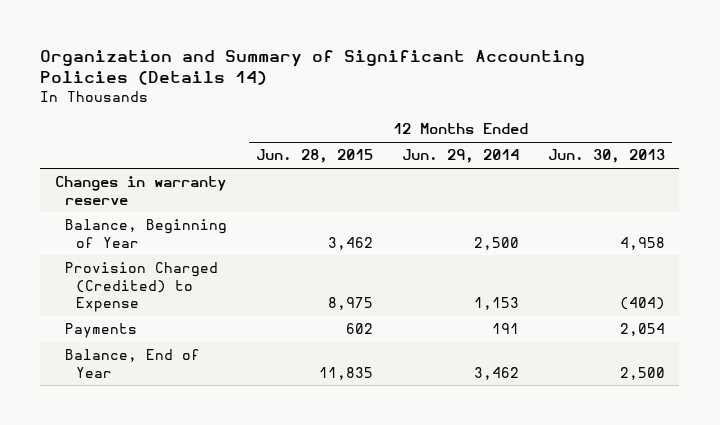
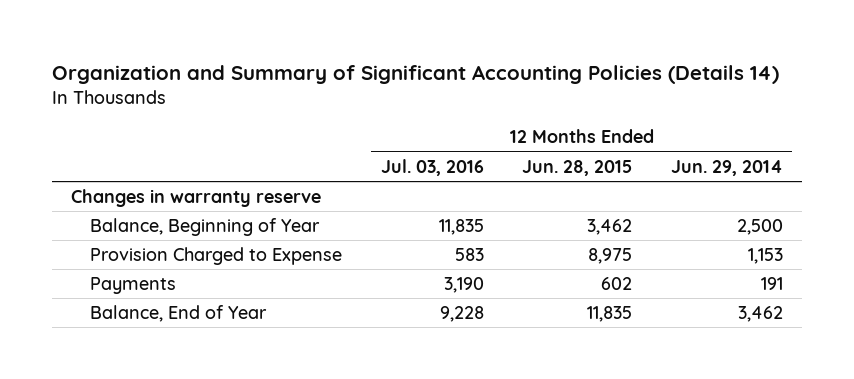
- | 12 Months Ended Jun. 28, 2015 | 12 Months Ended Jun. 29, 2014 | 12 Months Ended Jun. 30, 2013
+ | 12 Months Ended Jul. 03, 2016 | 12 Months Ended Jun. 28, 2015 | 12 Months Ended Jun. 29, 2014
- Provision Charged (Credited) to Expense | 8,975 | 1,153 | (404)
+ Provision Charged to Expense | 583 | 8,975 | 1,153

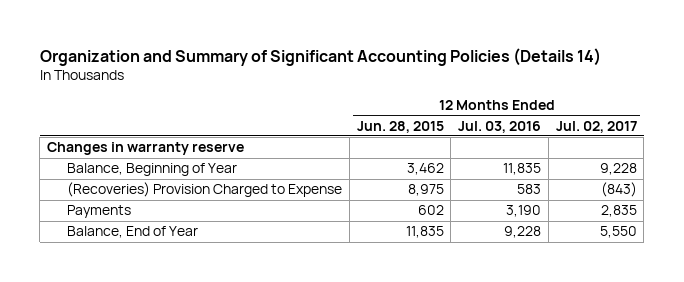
- | 12 Months Ended Jul. 03, 2016 | 12 Months Ended Jun. 28, 2015 | 12 Months Ended Jun. 29, 2014
+ | 12 Months Ended Jun. 28, 2015 | 12 Months Ended Jul. 03, 2016 | 12 Months Ended Jul. 02, 2017
- Provision Charged to Expense | 583 | 8,975 | 1,153
+ (Recoveries) Provision Charged to Expense | 8,975 | 583 | (843)

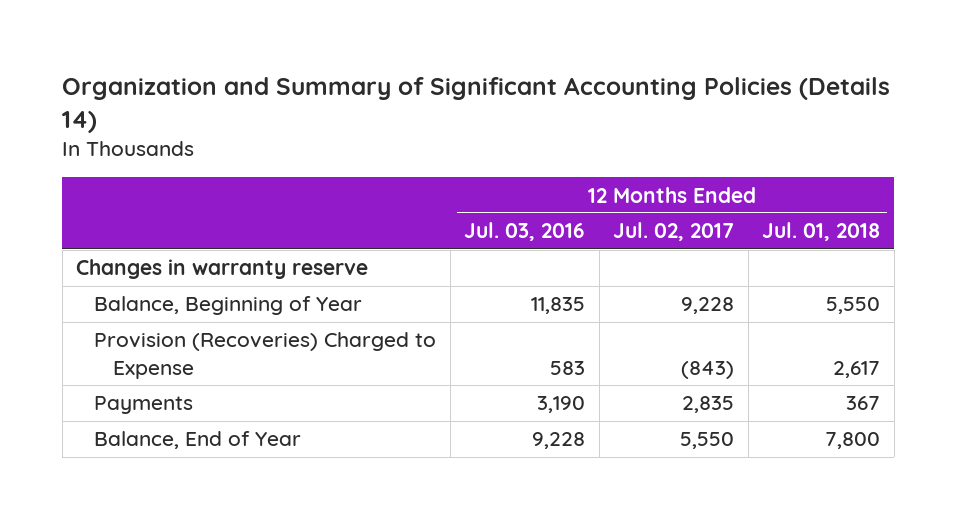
- | 12 Months Ended Jun. 28, 2015 | 12 Months Ended Jul. 03, 2016 | 12 Months Ended Jul. 02, 2017
+ | 12 Months Ended Jul. 03, 2016 | 12 Months Ended Jul. 02, 2017 | 12 Months Ended Jul. 01, 2018
- (Recoveries) Provision Charged to Expense | 8,975 | 583 | (843)
+ Provision (Recoveries) Charged to Expense | 583 | (843) | 2,617

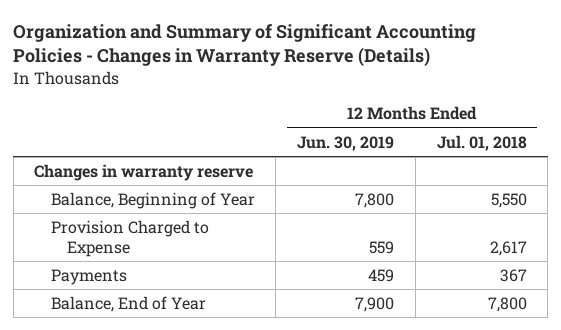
- Organization and Summary of Significant Accounting Policies (Details 14)
+ Organization and Summary of Significant Accounting Policies - Changes in Warranty Reserve (Details)
- | 12 Months Ended Jul. 03, 2016 | 12 Months Ended Jul. 02, 2017 | 12 Months Ended Jul. 01, 2018
+ | 12 Months Ended Jun. 30, 2019 | 12 Months Ended Jul. 01, 2018
- Provision (Recoveries) Charged to Expense | 583 | (843) | 2,617
+ Provision Charged to Expense | 559 | 2,617

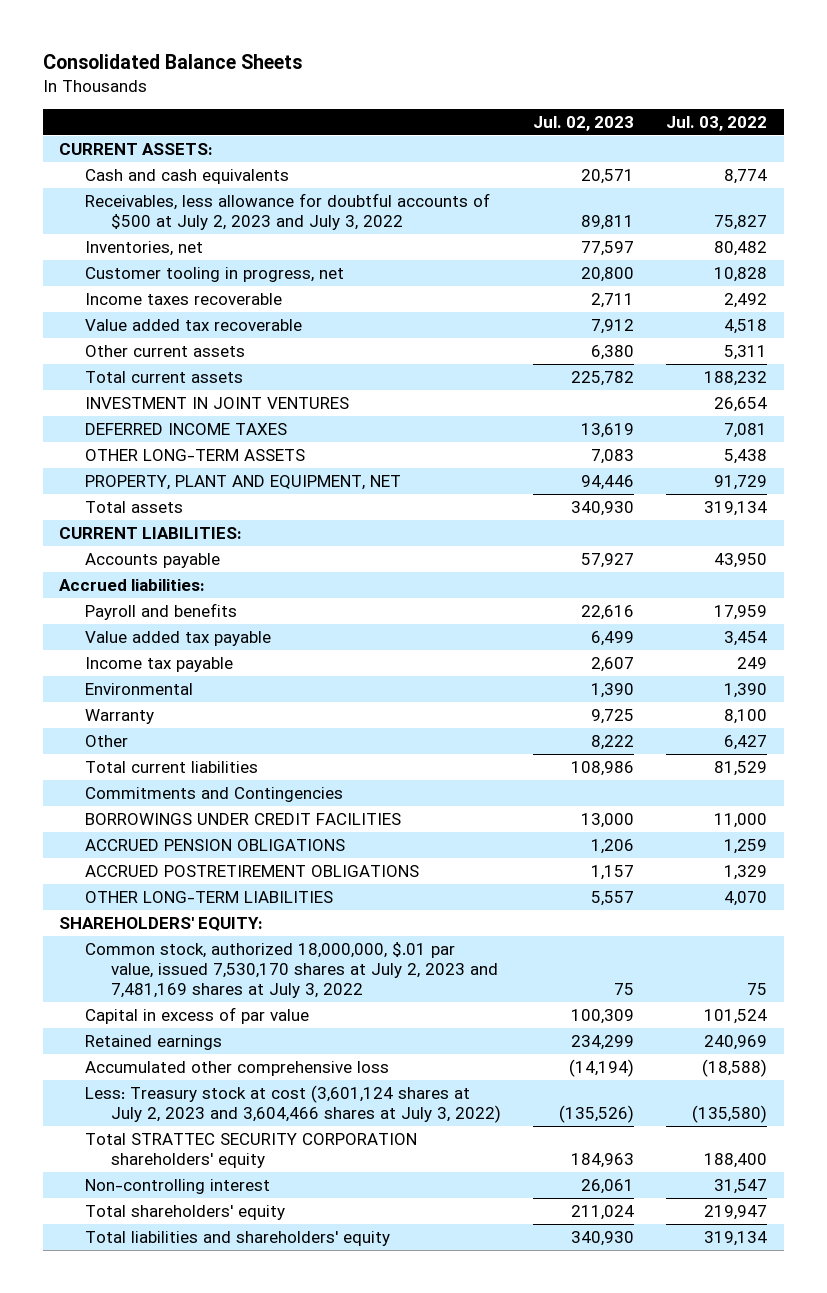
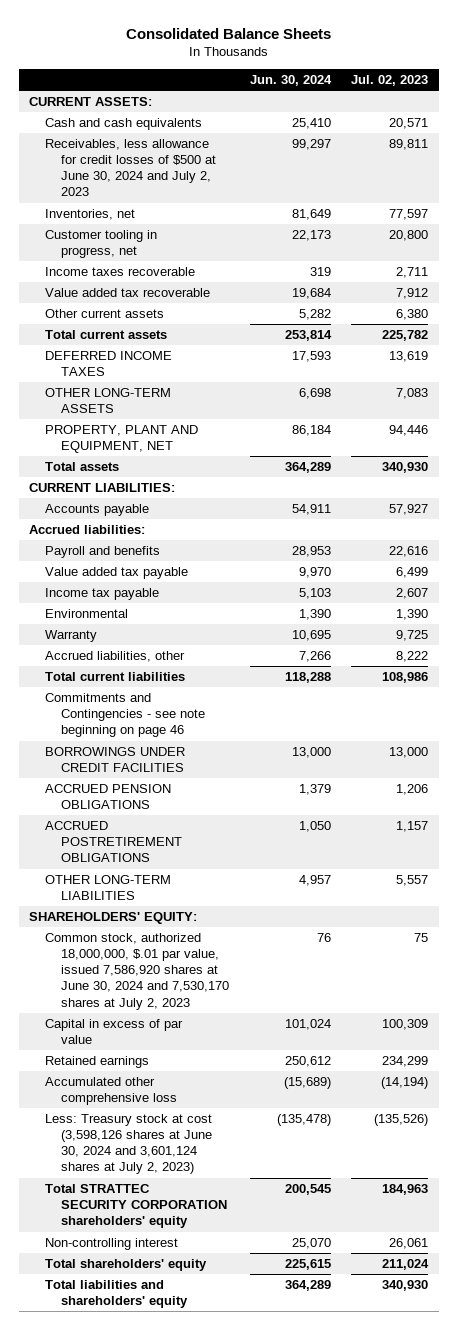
- | Jul. 02, 2023 | Jul. 03, 2022
+ | Jun. 30, 2024 | Jul. 02, 2023
- Receivables, less allowance for doubtful accounts of $500 at July 2, 2023 and July 3, 2022 | 89,811 | 75,827
+ Receivables, less allowance for credit losses of $500 at June 30, 2024 and July 2, 2023 | 99,297 | 89,811
- INVESTMENT IN JOINT VENTURES | | 26,654
- Other | 8,222 | 6,427
+ Accrued liabilities, other | 7,266 | 8,222
- Commitments and Contingencies
+ Commitments and Contingencies - see note beginning on page 46
- Common stock, authorized 18,000,000, $.01 par value, issued 7,530,170 shares at July 2, 2023 and 7,481,169 shares at July 3, 2022 | 75 | 75
+ Common stock, authorized 18,000,000, $.01 par value, issued 7,586,920 shares at June 30, 2024 and 7,530,170 shares at July 2, 2023 | 76 | 75
- Less: Treasury stock at cost (3,601,124 shares at July 2, 2023 and 3,604,466 shares at July 3, 2022) | (135,526) | (135,580)
+ Less: Treasury stock at cost (3,598,126 shares at June 30, 2024 and 3,601,124 shares at July 2, 2023) | (135,478) | (135,526)

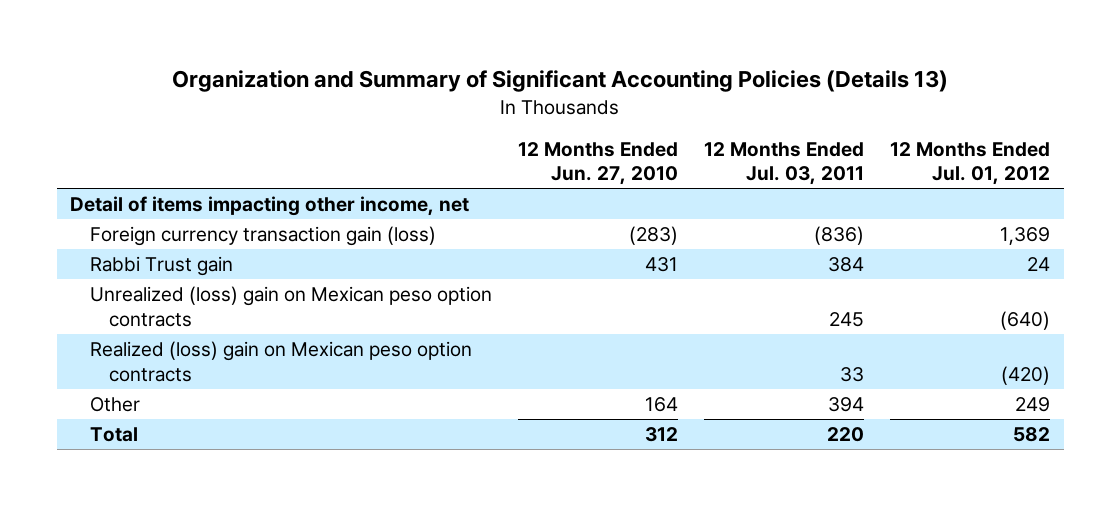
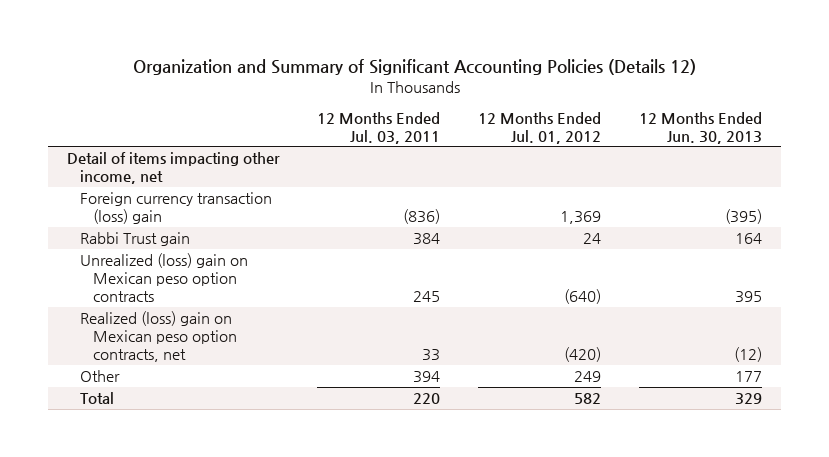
- Organization and Summary of Significant Accounting Policies (Details 13)
+ Organization and Summary of Significant Accounting Policies (Details 12)
- | 12 Months Ended Jun. 27, 2010 | 12 Months Ended Jul. 03, 2011 | 12 Months Ended Jul. 01, 2012
+ | 12 Months Ended Jul. 03, 2011 | 12 Months Ended Jul. 01, 2012 | 12 Months Ended Jun. 30, 2013
- Foreign currency transaction gain (loss) | (283) | (836) | 1,369
+ Foreign currency transaction (loss) gain | (836) | 1,369 | (395)
- Realized (loss) gain on Mexican peso option contracts | | 33 | (420)
+ Realized (loss) gain on Mexican peso option contracts, net | 33 | (420) | (12)

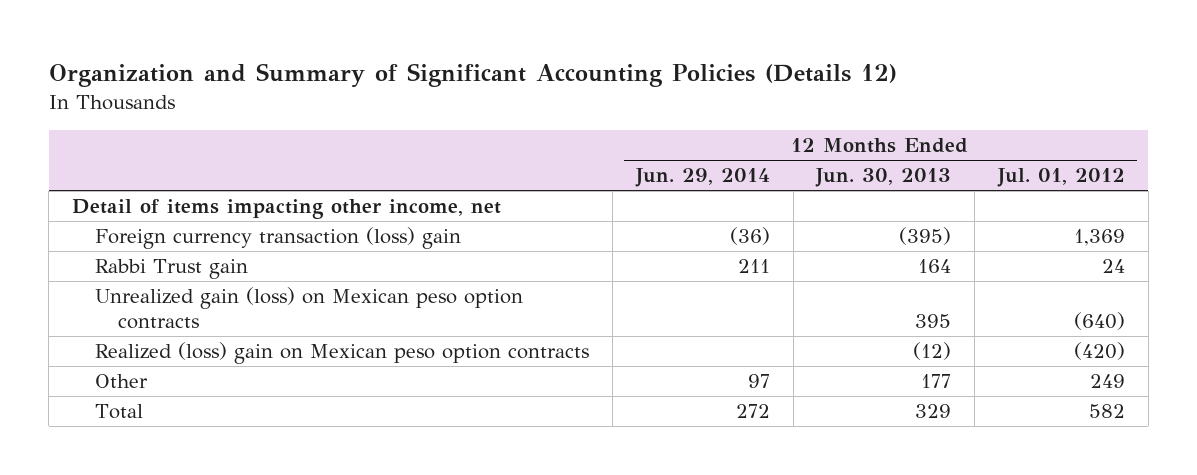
- | 12 Months Ended Jul. 03, 2011 | 12 Months Ended Jul. 01, 2012 | 12 Months Ended Jun. 30, 2013
+ | 12 Months Ended Jun. 29, 2014 | 12 Months Ended Jun. 30, 2013 | 12 Months Ended Jul. 01, 2012
- Unrealized (loss) gain on Mexican peso option contracts | 245 | (640) | 395
- Realized (loss) gain on Mexican peso option contracts, net | 33 | (420) | (12)
+ Unrealized gain (loss) on Mexican peso option contracts | | 395 | (640)
+ Realized (loss) gain on Mexican peso option contracts | | (12) | (420)

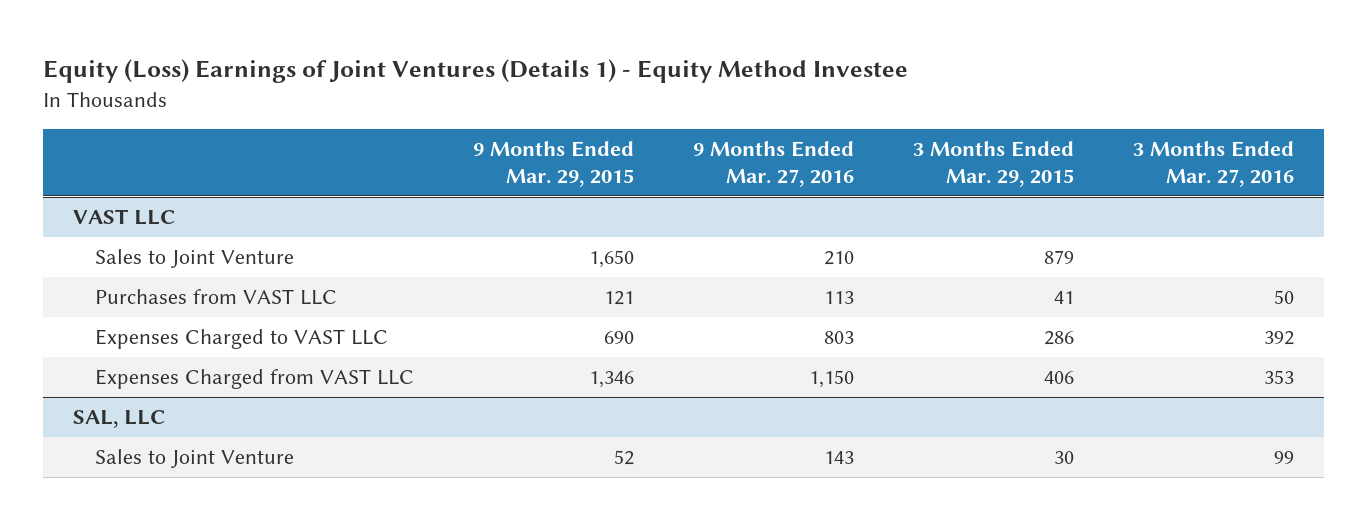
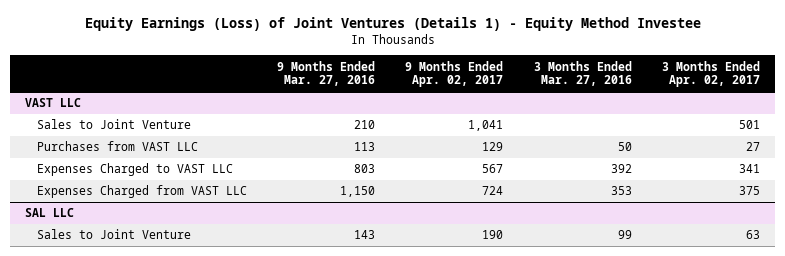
- Equity (Loss) Earnings of Joint Ventures (Details 1) - Equity Method Investee
+ Equity Earnings (Loss) of Joint Ventures (Details 1) - Equity Method Investee
- | 9 Months Ended Mar. 29, 2015 | 9 Months Ended Mar. 27, 2016 | 3 Months Ended Mar. 29, 2015 | 3 Months Ended Mar. 27, 2016
+ | 9 Months Ended Mar. 27, 2016 | 9 Months Ended Apr. 02, 2017 | 3 Months Ended Mar. 27, 2016 | 3 Months Ended Apr. 02, 2017
- SAL, LLC
+ SAL LLC

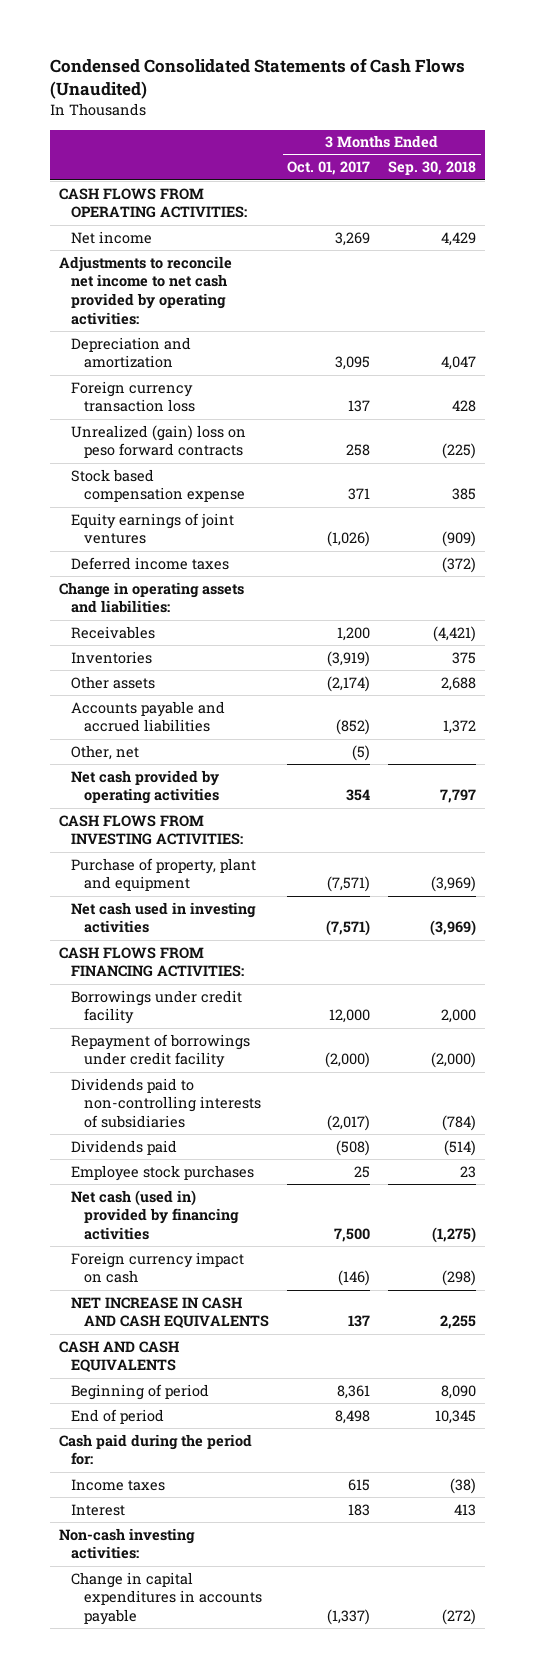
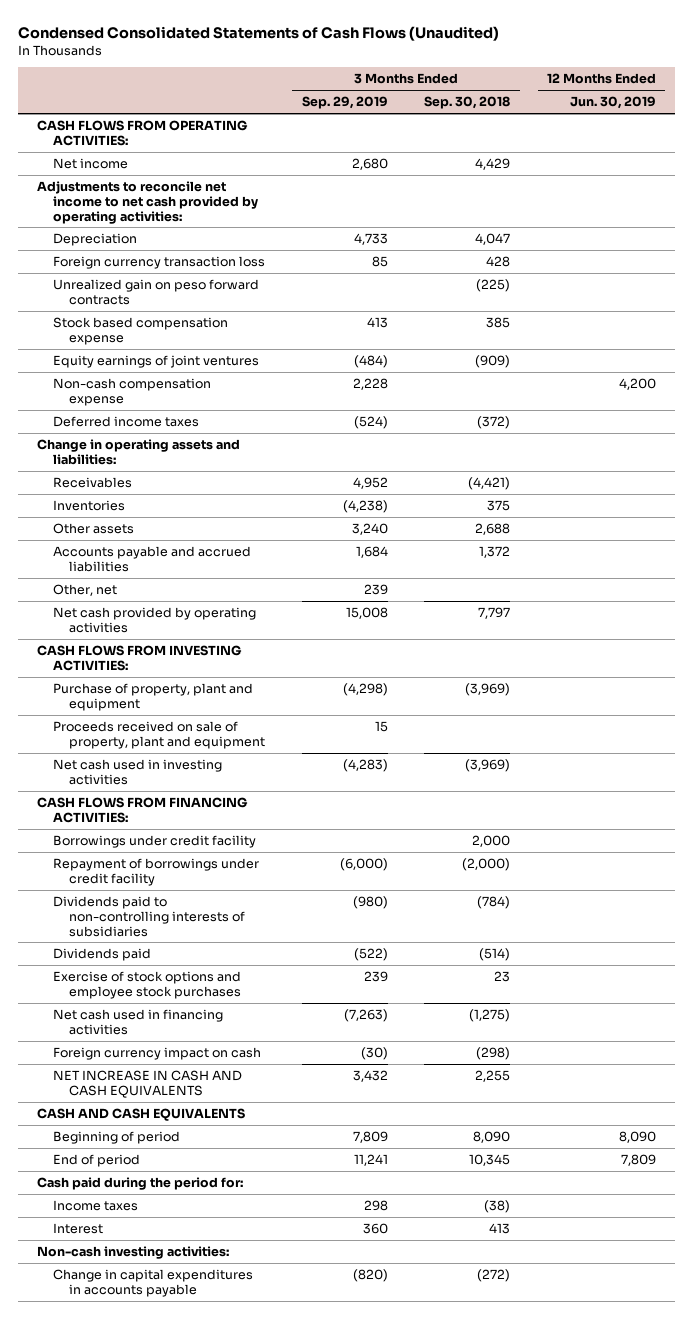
- | 3 Months Ended Oct. 01, 2017 | 3 Months Ended Sep. 30, 2018
+ | 3 Months Ended Sep. 29, 2019 | 3 Months Ended Sep. 30, 2018 | 12 Months Ended Jun. 30, 2019
- Depreciation and amortization | 3,095 | 4,047
+ Depreciation | 4,733 | 4,047 |
- Unrealized (gain) loss on peso forward contracts | 258 | (225)
+ Unrealized gain on peso forward contracts | | (225) |
+ Non-cash compensation expense | 2,228 | | 4,200
+ Proceeds received on sale of property, plant and equipment | 15 | |
- Employee stock purchases | 25 | 23
- Net cash (used in) provided by financing activities | 7,500 | (1,275)
+ Exercise of stock options and employee stock purchases | 239 | 23 |
+ Net cash used in financing activities | (7,263) | (1,275) |

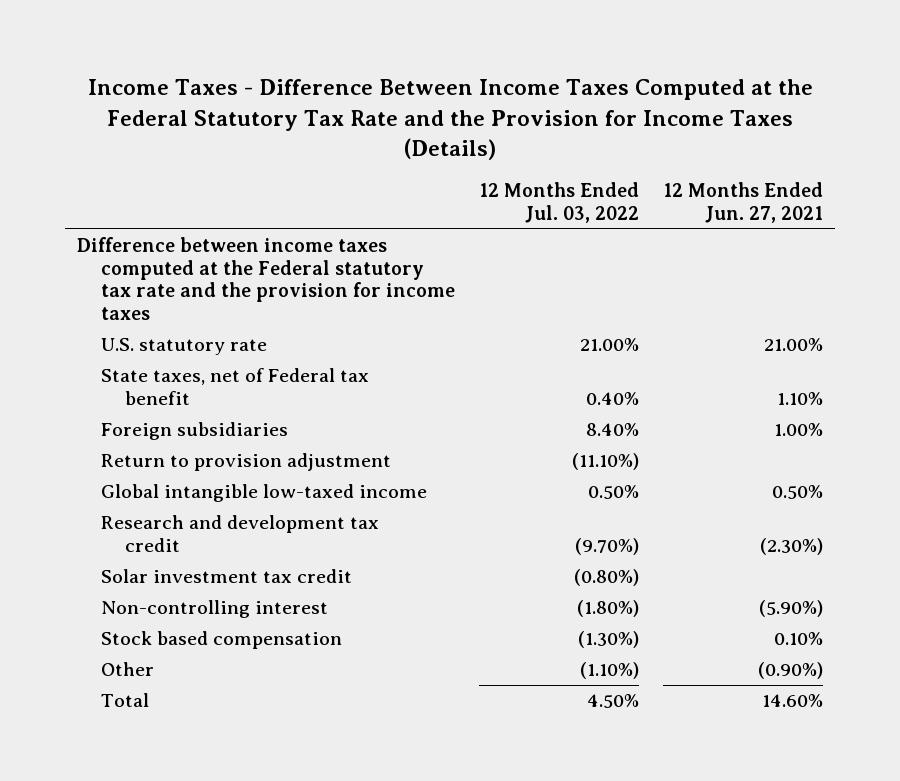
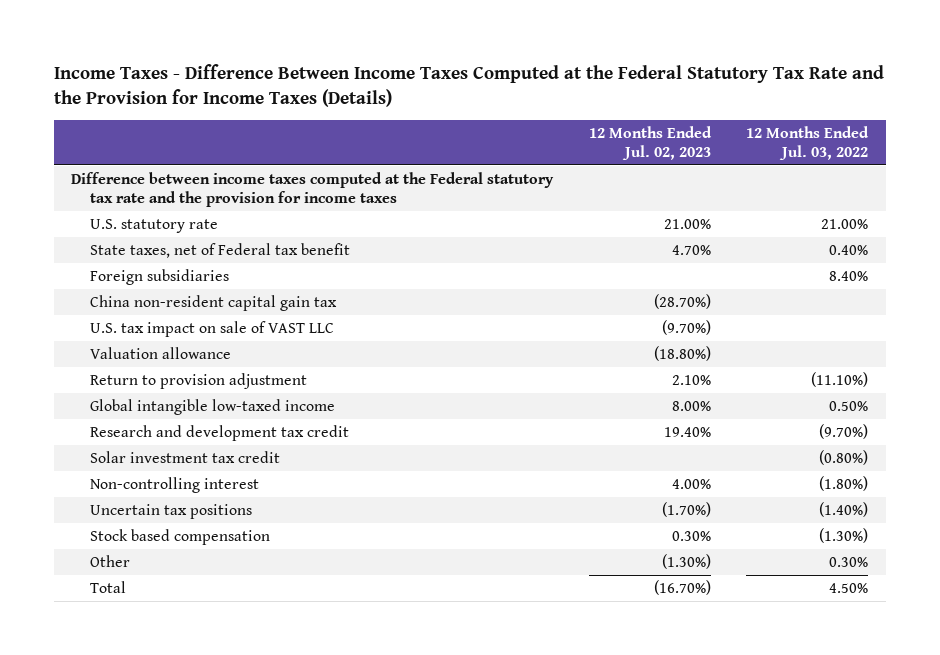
- | 12 Months Ended Jul. 03, 2022 | 12 Months Ended Jun. 27, 2021
+ | 12 Months Ended Jul. 02, 2023 | 12 Months Ended Jul. 03, 2022
+ China non-resident capital gain tax | (28.70%) |
+ U.S. tax impact on sale of VAST LLC | (9.70%) |
+ Valuation allowance | (18.80%) |
+ Uncertain tax positions | (1.70%) | (1.40%)
- Other | (1.10%) | (0.90%)
+ Other | (1.30%) | 0.30%

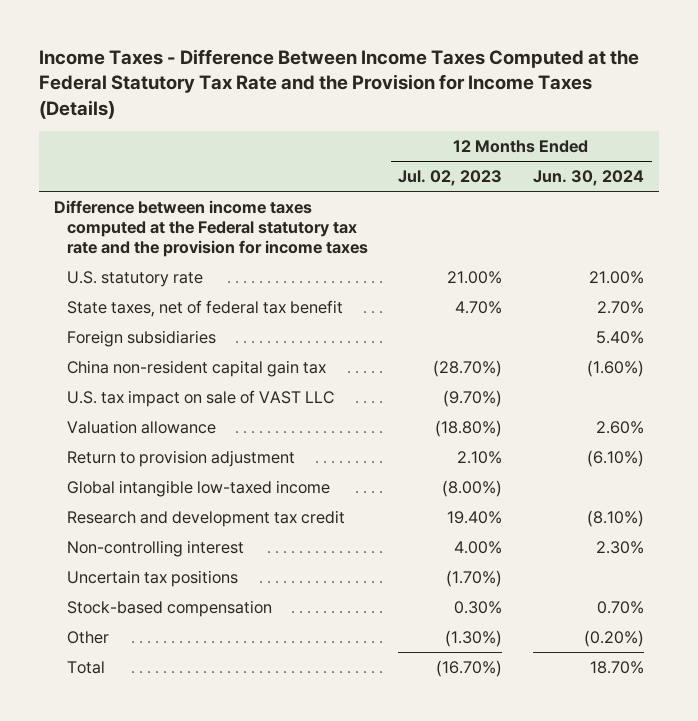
- | 12 Months Ended Jul. 02, 2023 | 12 Months Ended Jul. 03, 2022
+ | 12 Months Ended Jul. 02, 2023 | 12 Months Ended Jun. 30, 2024
- State taxes, net of Federal tax benefit | 4.70% | 0.40%
+ State taxes, net of federal tax benefit | 4.70% | 2.70%
- Global intangible low-taxed income | 8.00% | 0.50%
+ Global intangible low-taxed income | (8.00%) |
- Solar investment tax credit | | (0.80%)
- Stock based compensation | 0.30% | (1.30%)
+ Stock-based compensation | 0.30% | 0.70%

